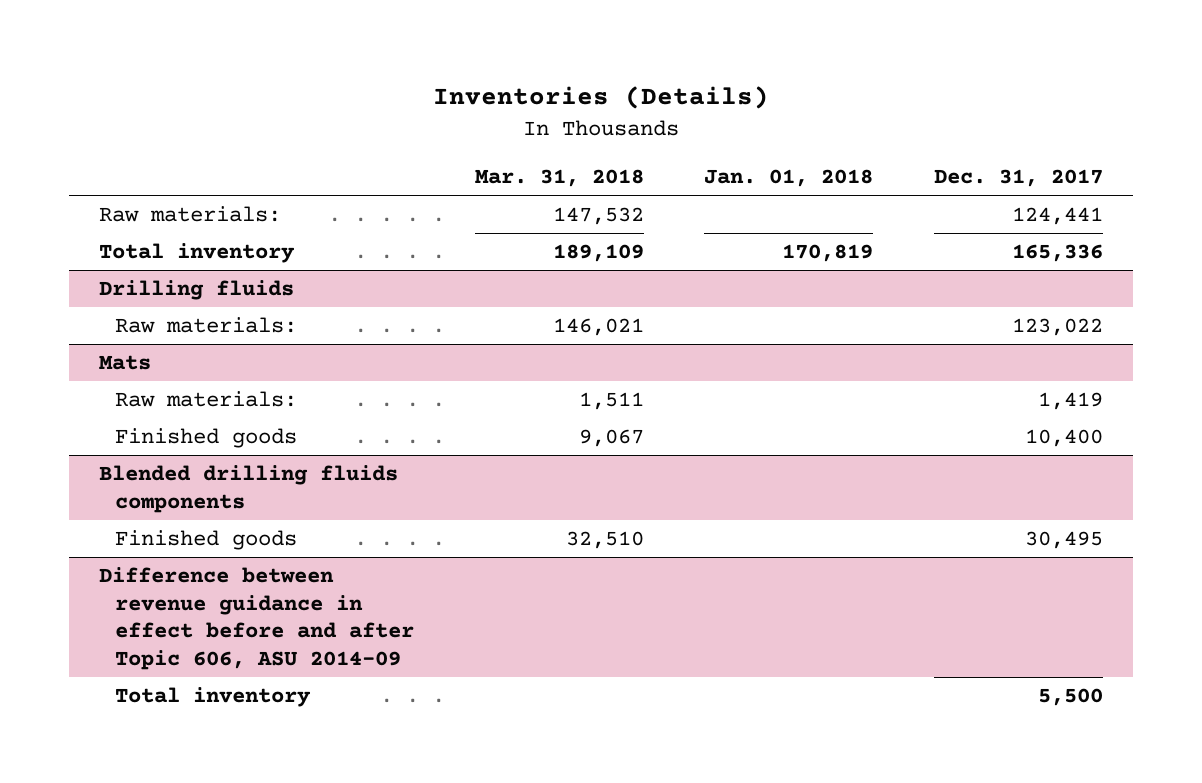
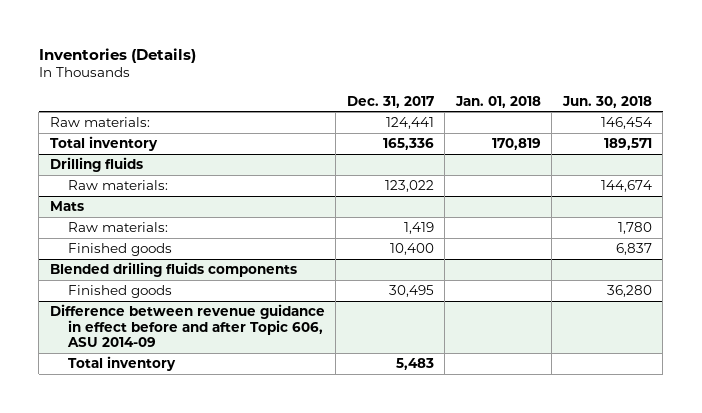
- | Mar. 31, 2018 | Jan. 01, 2018 | Dec. 31, 2017
+ | Dec. 31, 2017 | Jan. 01, 2018 | Jun. 30, 2018
@ Difference between revenue guidance in effect before and after Topic 606, ASU 2014-09
- Total inventory | | | 5,500
+ Total inventory | 5,483 | |

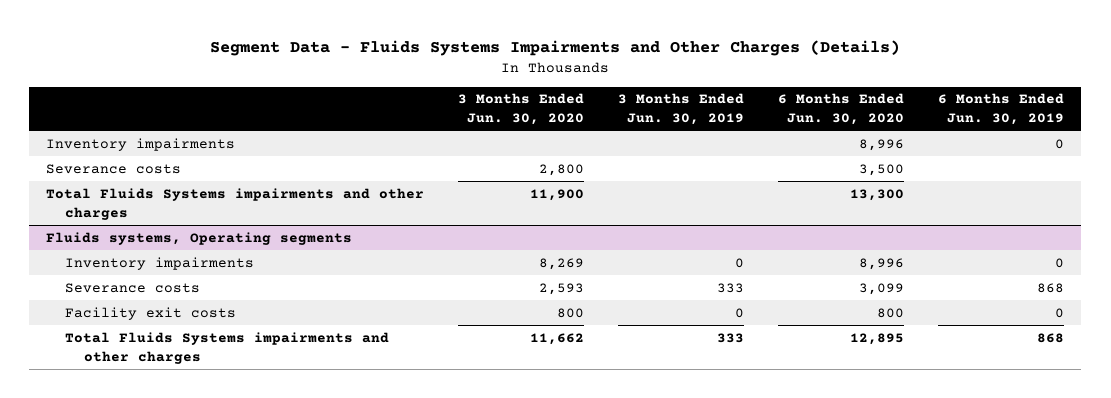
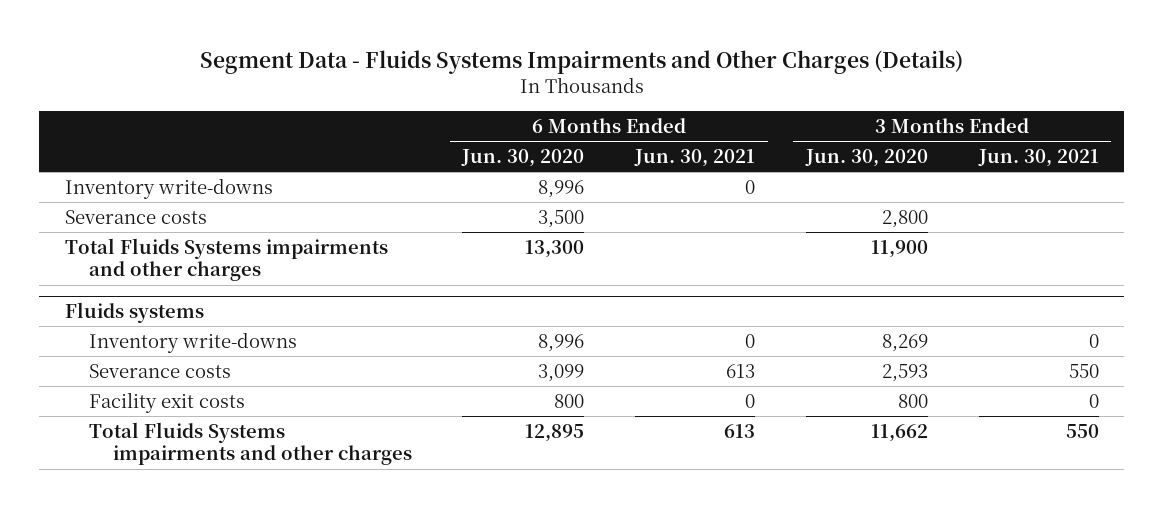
- | 3 Months Ended Jun. 30, 2020 | 3 Months Ended Jun. 30, 2019 | 6 Months Ended Jun. 30, 2020 | 6 Months Ended Jun. 30, 2019
+ | 6 Months Ended Jun. 30, 2020 | 6 Months Ended Jun. 30, 2021 | 3 Months Ended Jun. 30, 2020 | 3 Months Ended Jun. 30, 2021
- Inventory impairments | | | 8,996 | 0
+ Inventory write-downs | 8,996 | 0 | |
- Fluids systems, Operating segments
- Inventory impairments | 8,269 | 0 | 8,996 | 0
+ Fluids systems
+ Inventory write-downs | 8,996 | 0 | 8,269 | 0

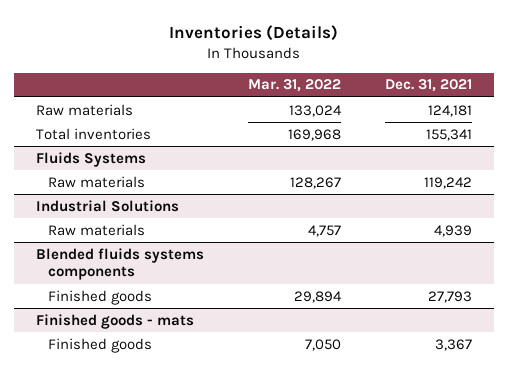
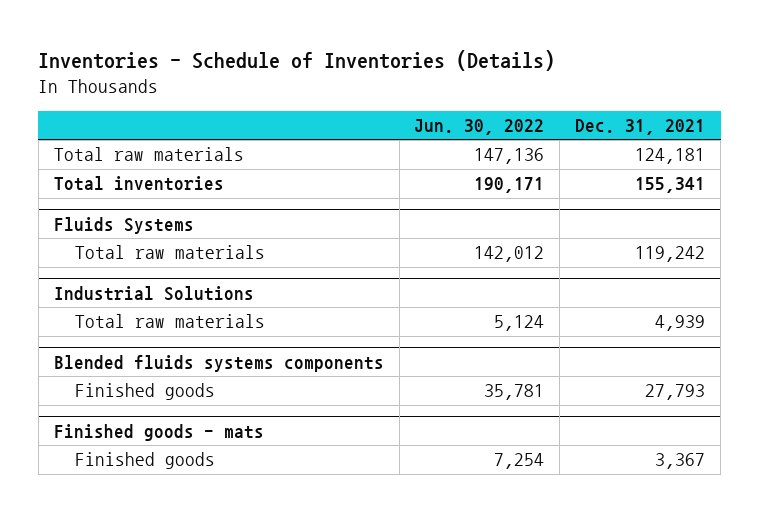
- Inventories (Details)
+ Inventories - Schedule of Inventories (Details)
- | Mar. 31, 2022 | Dec. 31, 2021
+ | Jun. 30, 2022 | Dec. 31, 2021
- Raw materials | 133,024 | 124,181
+ Total raw materials | 147,136 | 124,181
@ Fluids Systems
- Raw materials | 128,267 | 119,242
+ Total raw materials | 142,012 | 119,242
@ Industrial Solutions
- Raw materials | 4,757 | 4,939
+ Total raw materials | 5,124 | 4,939

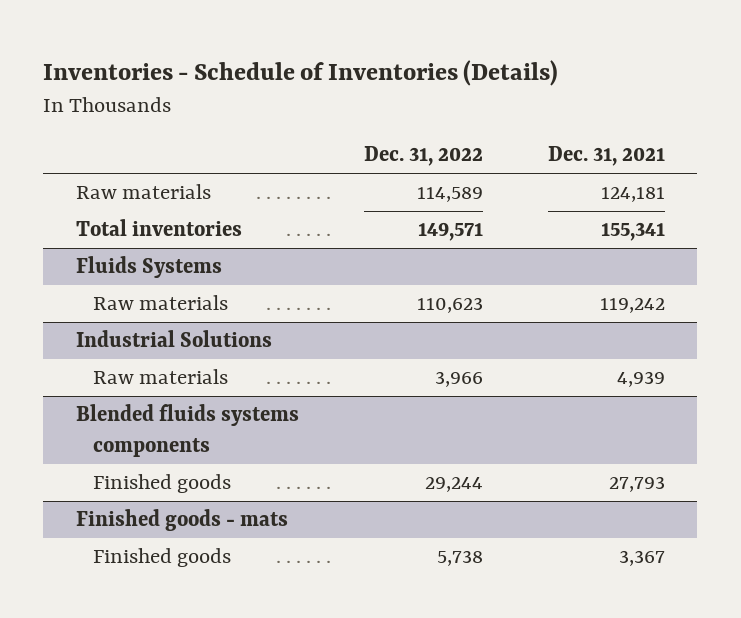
- | Jun. 30, 2022 | Dec. 31, 2021
+ | Dec. 31, 2022 | Dec. 31, 2021
- Total raw materials | 147,136 | 124,181
+ Raw materials | 114,589 | 124,181
@ Fluids Systems
- Total raw materials | 142,012 | 119,242
+ Raw materials | 110,623 | 119,242
@ Industrial Solutions
- Total raw materials | 5,124 | 4,939
+ Raw materials | 3,966 | 4,939

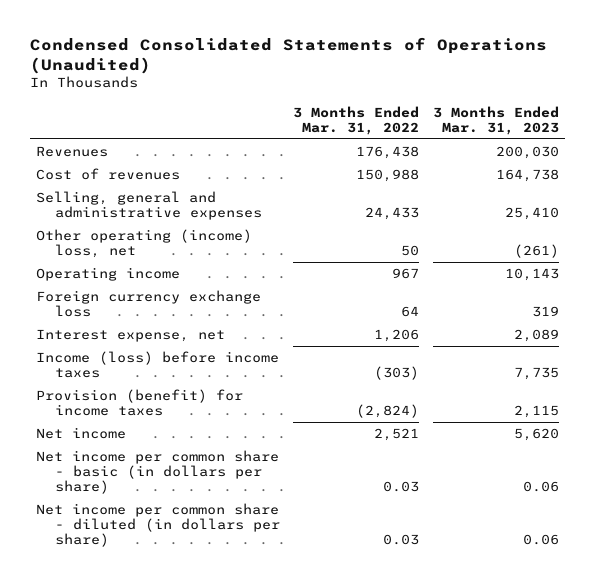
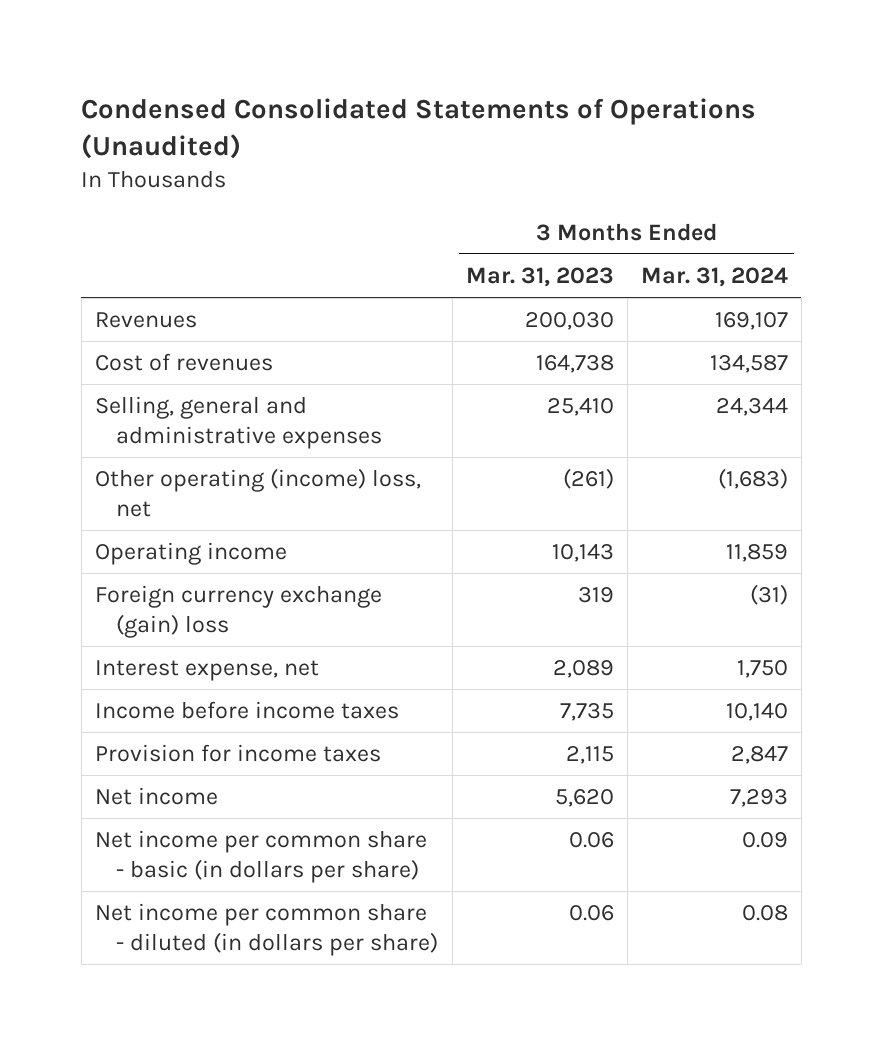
- | 3 Months Ended Mar. 31, 2022 | 3 Months Ended Mar. 31, 2023
+ | 3 Months Ended Mar. 31, 2023 | 3 Months Ended Mar. 31, 2024
- Foreign currency exchange loss | 64 | 319
+ Foreign currency exchange (gain) loss | 319 | (31)
- Income (loss) before income taxes | (303) | 7,735
- Provision (benefit) for income taxes | (2,824) | 2,115
+ Income before income taxes | 7,735 | 10,140
+ Provision for income taxes | 2,115 | 2,847

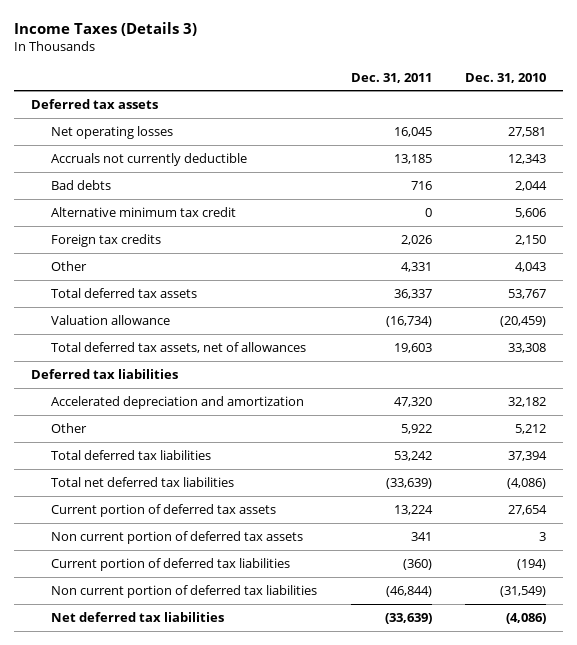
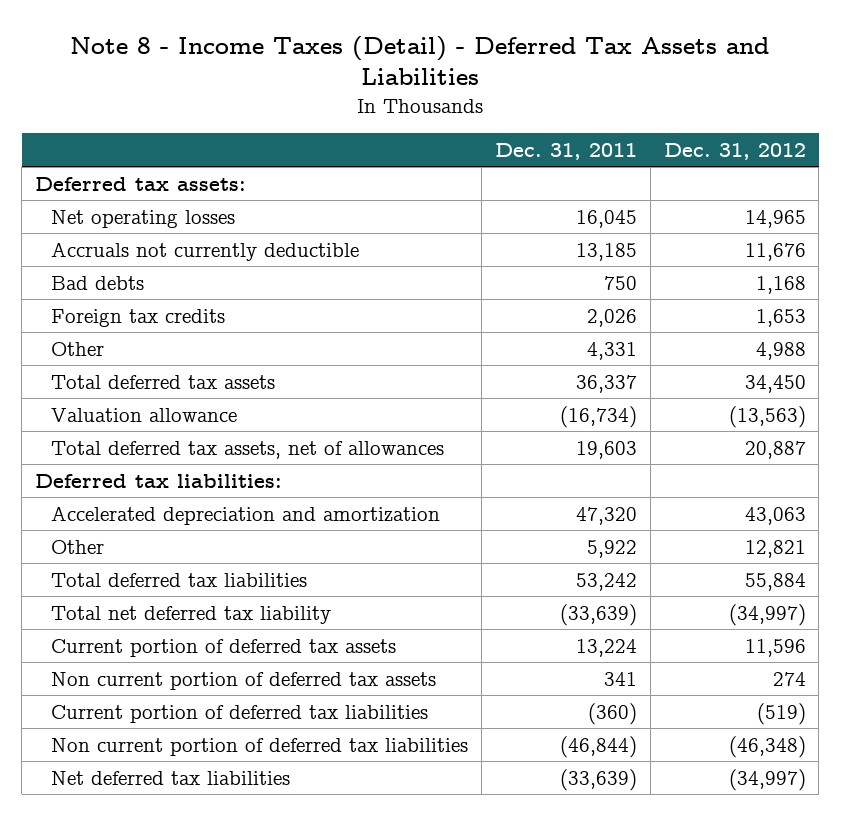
- Income Taxes (Details 3)
+ Note 8 - Income Taxes (Detail) - Deferred Tax Assets and Liabilities
- | Dec. 31, 2011 | Dec. 31, 2010
+ | Dec. 31, 2011 | Dec. 31, 2012
- Deferred tax assets
+ Deferred tax assets:
- Bad debts | 716 | 2,044
- Alternative minimum tax credit | 0 | 5,606
+ Bad debts | 750 | 1,168
- Deferred tax liabilities
+ Deferred tax liabilities:
- Total net deferred tax liabilities | (33,639) | (4,086)
+ Total net deferred tax liability | (33,639) | (34,997)

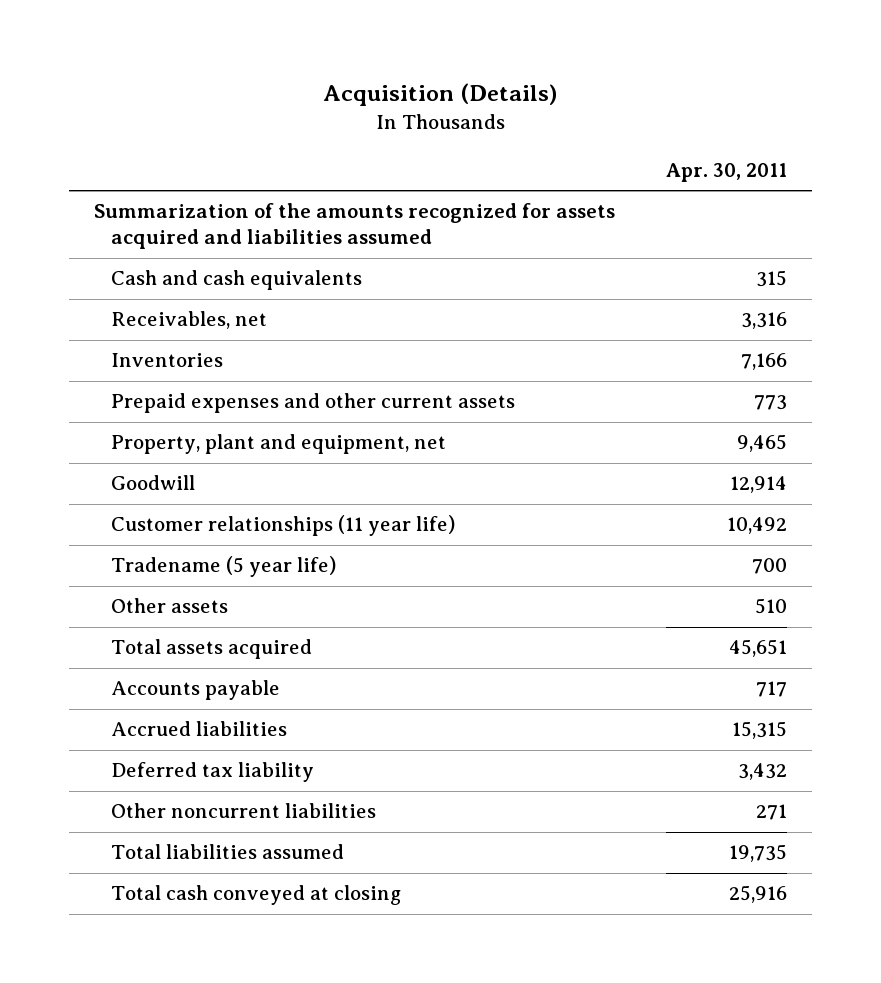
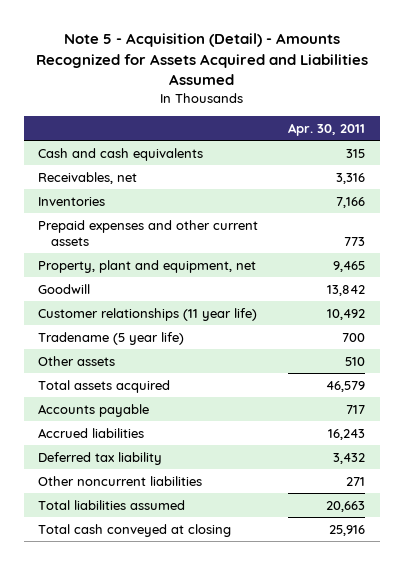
- Acquisition (Details)
+ Note 5 - Acquisition (Detail) - Amounts Recognized for Assets Acquired and Liabilities Assumed
- Summarization of the amounts recognized for assets acquired and liabilities assumed
- Goodwill | 12,914
+ Goodwill | 13,842
- Total assets acquired | 45,651
+ Total assets acquired | 46,579
- Accrued liabilities | 15,315
+ Accrued liabilities | 16,243
- Total liabilities assumed | 19,735
+ Total liabilities assumed | 20,663

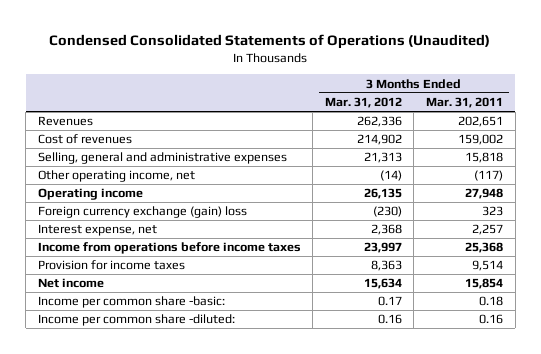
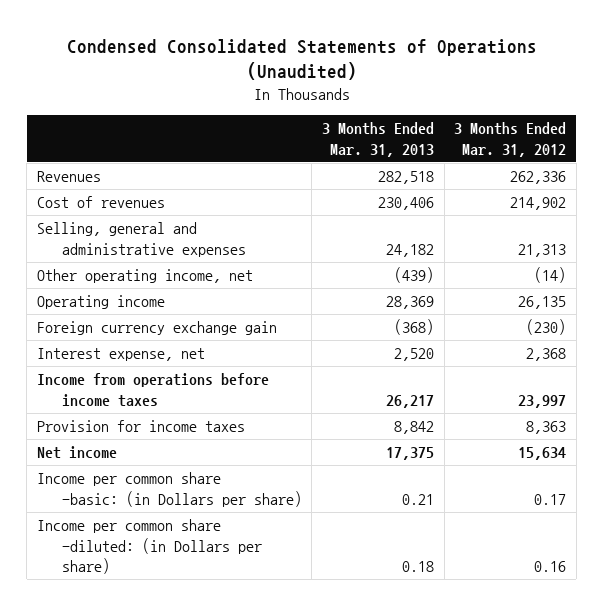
- | 3 Months Ended Mar. 31, 2012 | 3 Months Ended Mar. 31, 2011
+ | 3 Months Ended Mar. 31, 2013 | 3 Months Ended Mar. 31, 2012
- Foreign currency exchange (gain) loss | (230) | 323
+ Foreign currency exchange gain | (368) | (230)
- Income per common share -basic: | 0.17 | 0.18
- Income per common share -diluted: | 0.16 | 0.16
+ Income per common share -basic: (in Dollars per share) | 0.21 | 0.17
+ Income per common share -diluted: (in Dollars per share) | 0.18 | 0.16

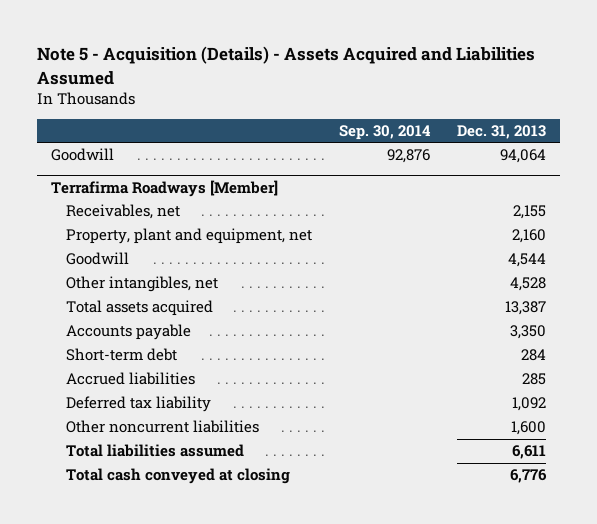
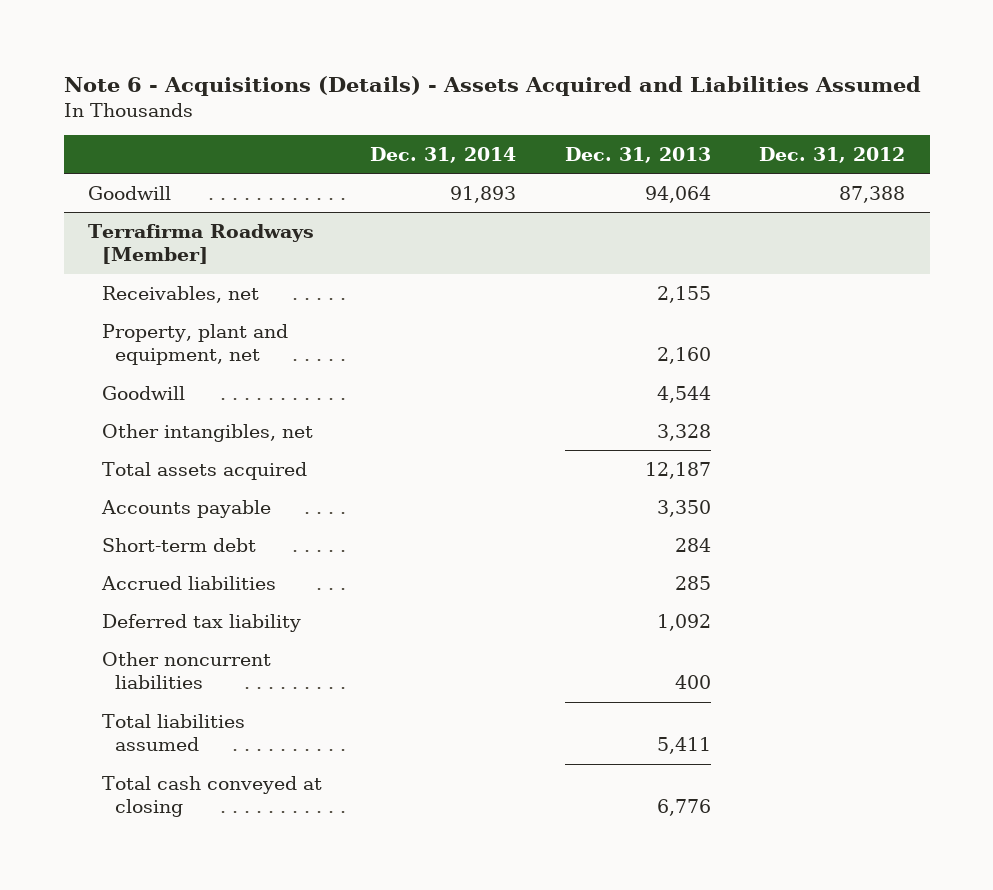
- Note 5 - Acquisition (Details) - Assets Acquired and Liabilities Assumed
+ Note 6 - Acquisitions (Details) - Assets Acquired and Liabilities Assumed
- | Sep. 30, 2014 | Dec. 31, 2013
+ | Dec. 31, 2014 | Dec. 31, 2013 | Dec. 31, 2012
@ Terrafirma Roadways [Member]
- Other intangibles, net | | 4,528
- Total assets acquired | | 13,387
+ Other intangibles, net | | 3,328 |
+ Total assets acquired | | 12,187 |
- Other noncurrent liabilities | | 1,600
- Total liabilities assumed | | 6,611
+ Other noncurrent liabilities | | 400 |
+ Total liabilities assumed | | 5,411 |

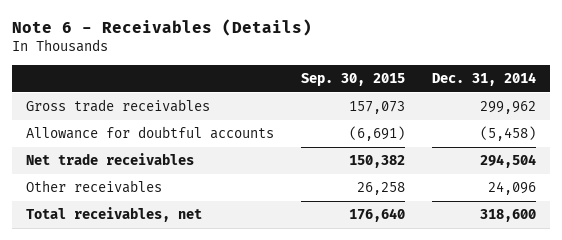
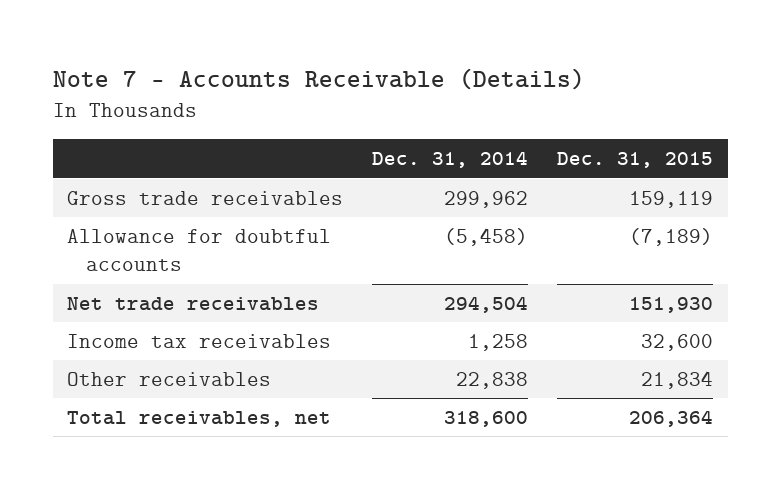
- Note 6 - Receivables (Details)
+ Note 7 - Accounts Receivable (Details)
- | Sep. 30, 2015 | Dec. 31, 2014
+ | Dec. 31, 2014 | Dec. 31, 2015
- Other receivables | 26,258 | 24,096
+ Income tax receivables | 1,258 | 32,600
+ Other receivables | 22,838 | 21,834

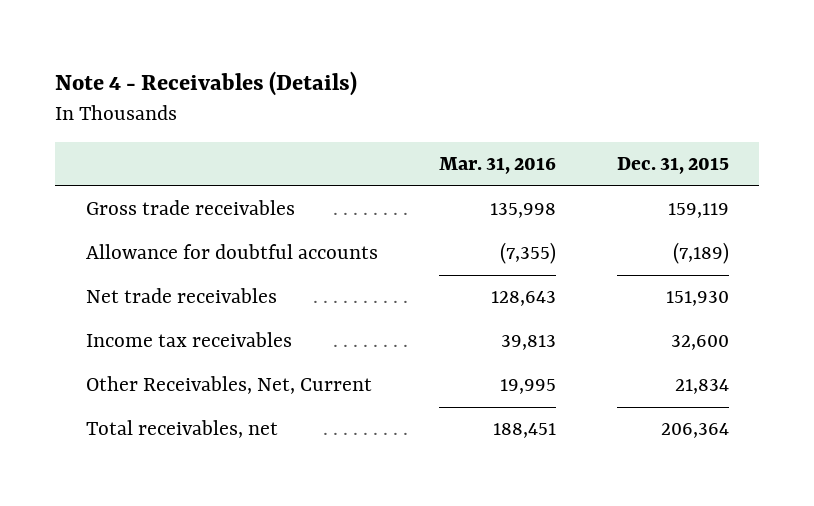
- Note 7 - Accounts Receivable (Details)
+ Note 4 - Receivables (Details)
- | Dec. 31, 2014 | Dec. 31, 2015
+ | Mar. 31, 2016 | Dec. 31, 2015
- Other receivables | 22,838 | 21,834
+ Other Receivables, Net, Current | 19,995 | 21,834

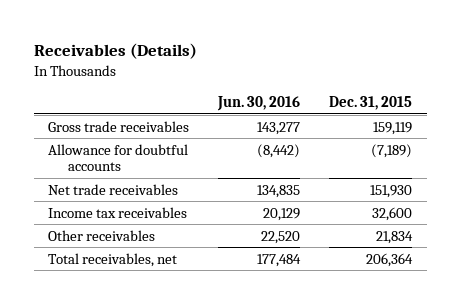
- Note 4 - Receivables (Details)
+ Receivables (Details)
- | Mar. 31, 2016 | Dec. 31, 2015
+ | Jun. 30, 2016 | Dec. 31, 2015
- Other Receivables, Net, Current | 19,995 | 21,834
+ Other receivables | 22,520 | 21,834

